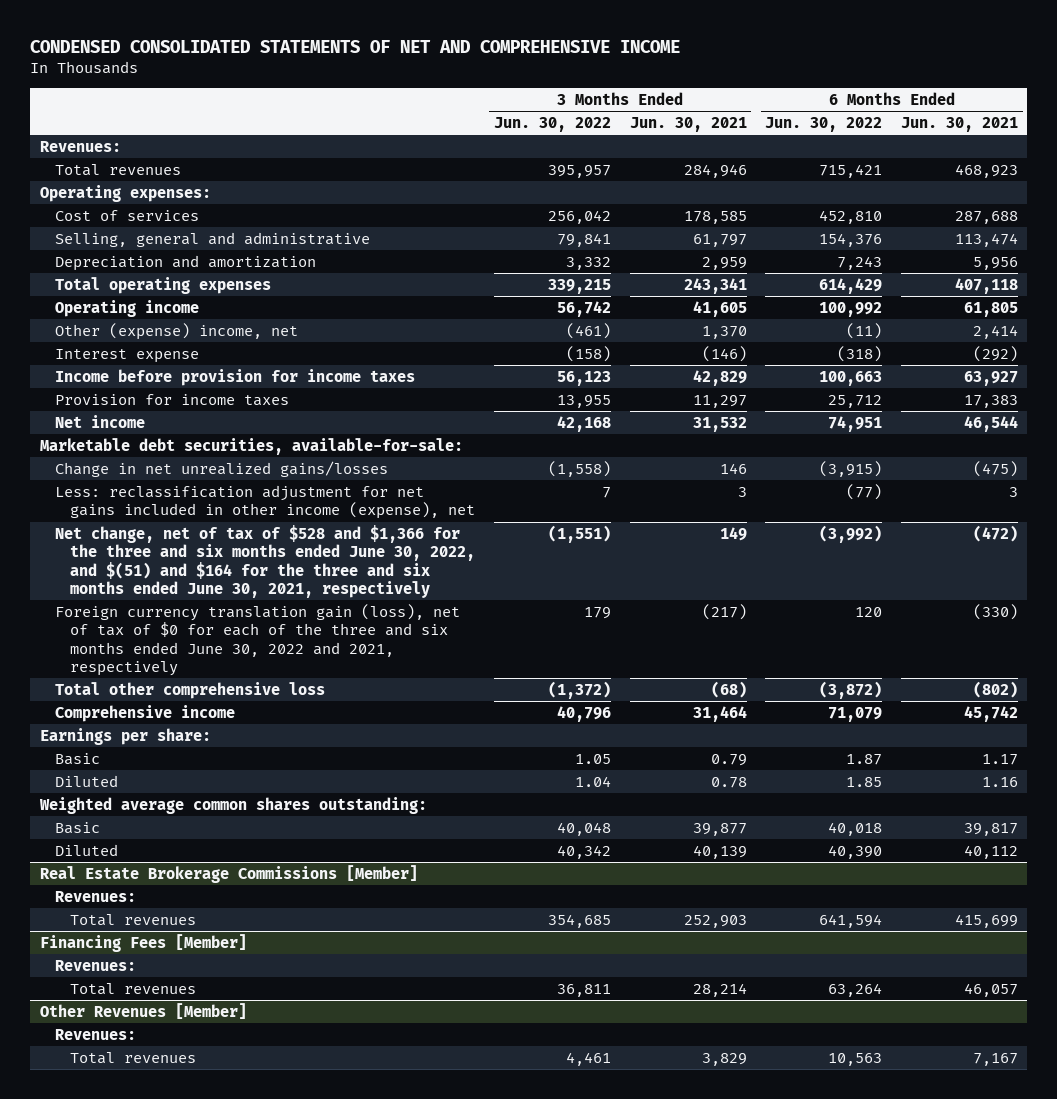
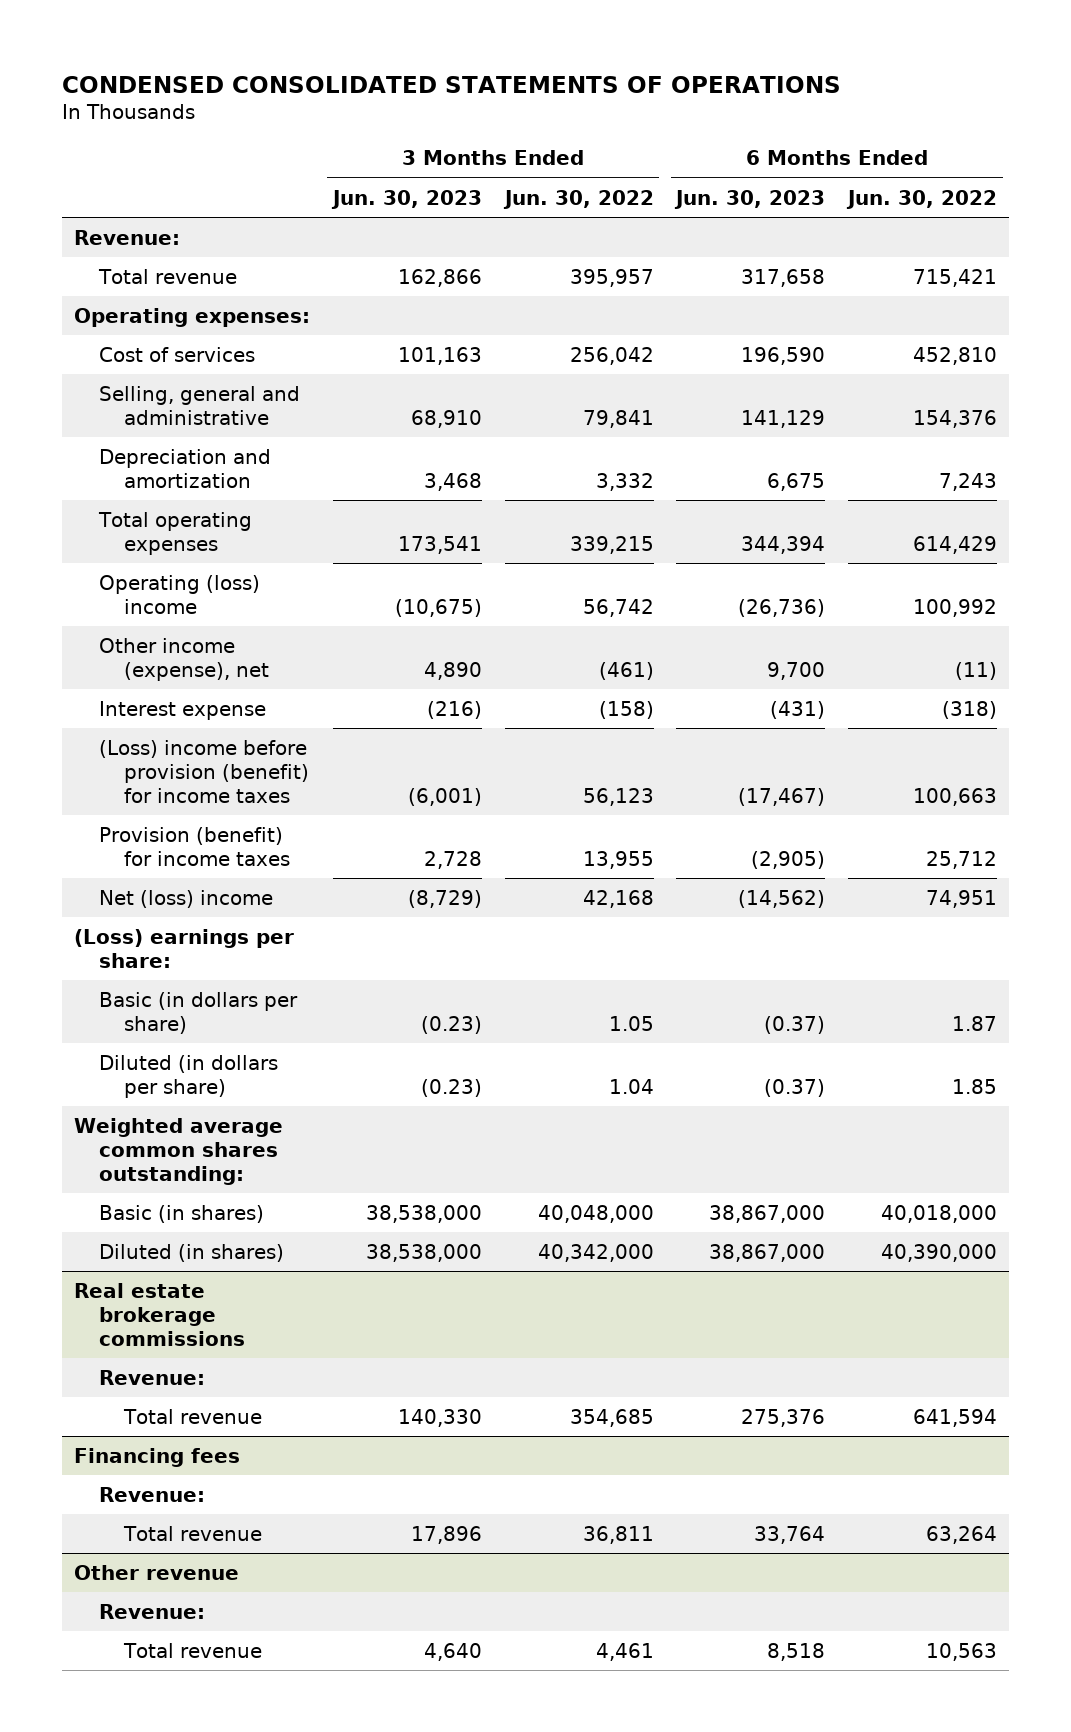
- CONDENSED CONSOLIDATED STATEMENTS OF NET AND COMPREHENSIVE INCOME
+ CONDENSED CONSOLIDATED STATEMENTS OF OPERATIONS
- | 3 Months Ended Jun. 30, 2022 | 3 Months Ended Jun. 30, 2021 | 6 Months Ended Jun. 30, 2022 | 6 Months Ended Jun. 30, 2021
+ | 3 Months Ended Jun. 30, 2023 | 3 Months Ended Jun. 30, 2022 | 6 Months Ended Jun. 30, 2023 | 6 Months Ended Jun. 30, 2022
- Revenues:
- Total revenues | 395,957 | 284,946 | 715,421 | 468,923
+ Revenue:
+ Total revenue | 162,866 | 395,957 | 317,658 | 715,421
- Operating income | 56,742 | 41,605 | 100,992 | 61,805
- Other (expense) income, net | (461) | 1,370 | (11) | 2,414
+ Operating (loss) income | (10,675) | 56,742 | (26,736) | 100,992
+ Other income (expense), net | 4,890 | (461) | 9,700 | (11)
- Income before provision for income taxes | 56,123 | 42,829 | 100,663 | 63,927
- Provision for income taxes | 13,955 | 11,297 | 25,712 | 17,383
- Net income | 42,168 | 31,532 | 74,951 | 46,544
- Marketable debt securities, available-for-sale:
- Change in net unrealized gains/losses | (1,558) | 146 | (3,915) | (475)
- Less: reclassification adjustment for net gains included in other income (expense), net | 7 | 3 | (77) | 3
- Net change, net of tax of $528 and $1,366 for the three and six months ended June 30, 2022, and $(51) and $164 for the three and six months ended June 30, 2021, respectively | (1,551) | 149 | (3,992) | (472)
- Foreign currency translation gain (loss), net of tax of $0 for each of the three and six months ended June 30, 2022 and 2021, respectively | 179 | (217) | 120 | (330)
- Total other comprehensive loss | (1,372) | (68) | (3,872) | (802)
- Comprehensive income | 40,796 | 31,464 | 71,079 | 45,742
- Earnings per share:
- Basic | 1.05 | 0.79 | 1.87 | 1.17
- Diluted | 1.04 | 0.78 | 1.85 | 1.16
+ (Loss) income before provision (benefit) for income taxes | (6,001) | 56,123 | (17,467) | 100,663
+ Provision (benefit) for income taxes | 2,728 | 13,955 | (2,905) | 25,712
+ Net (loss) income | (8,729) | 42,168 | (14,562) | 74,951
+ (Loss) earnings per share:
+ Basic (in dollars per share) | (0.23) | 1.05 | (0.37) | 1.87
+ Diluted (in dollars per share) | (0.23) | 1.04 | (0.37) | 1.85
- Basic | 40,048 | 39,877 | 40,018 | 39,817
- Diluted | 40,342 | 40,139 | 40,390 | 40,112
- Real Estate Brokerage Commissions [Member]
- Revenues:
- Total revenues | 354,685 | 252,903 | 641,594 | 415,699
- Financing Fees [Member]
- Revenues:
- Total revenues | 36,811 | 28,214 | 63,264 | 46,057
- Other Revenues [Member]
- Revenues:
- Total revenues | 4,461 | 3,829 | 10,563 | 7,167
+ Basic (in shares) | 38,538,000 | 40,048,000 | 38,867,000 | 40,018,000
+ Diluted (in shares) | 38,538,000 | 40,342,000 | 38,867,000 | 40,390,000
+ Real estate brokerage commissions
+ Revenue:
+ Total revenue | 140,330 | 354,685 | 275,376 | 641,594
+ Financing fees
+ Revenue:
+ Total revenue | 17,896 | 36,811 | 33,764 | 63,264
+ Other revenue
+ Revenue:
+ Total revenue | 4,640 | 4,461 | 8,518 | 10,563

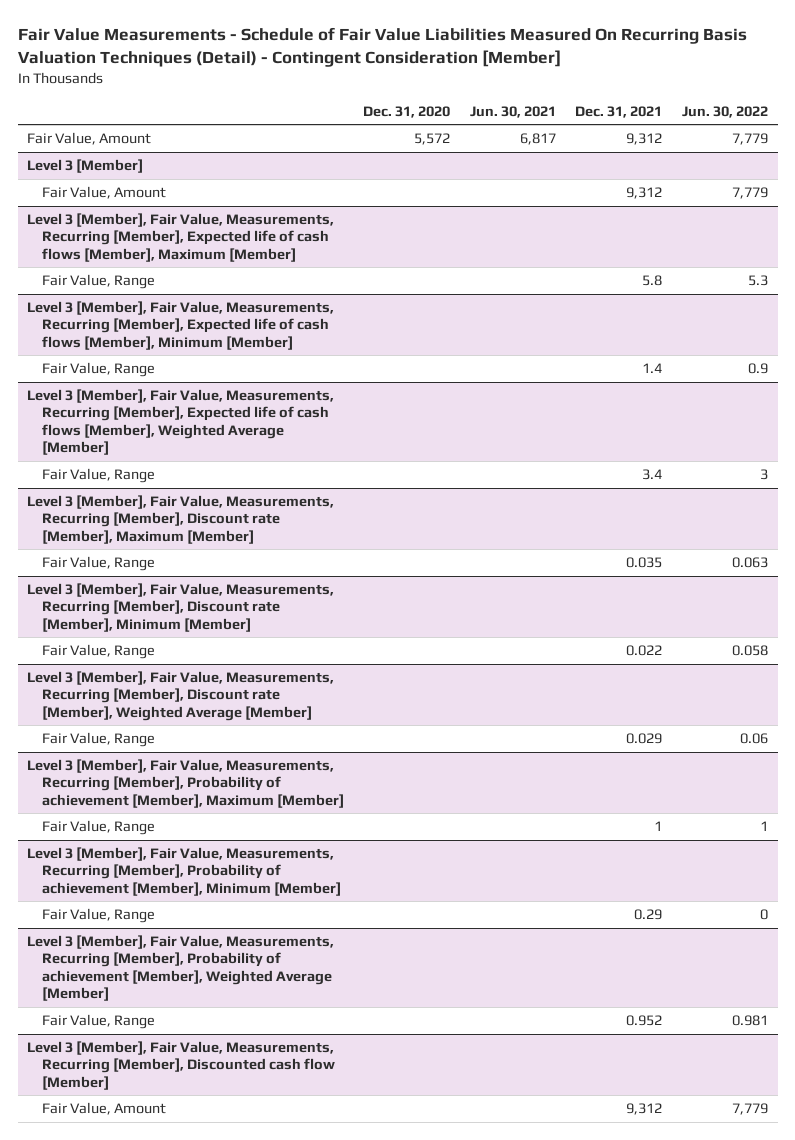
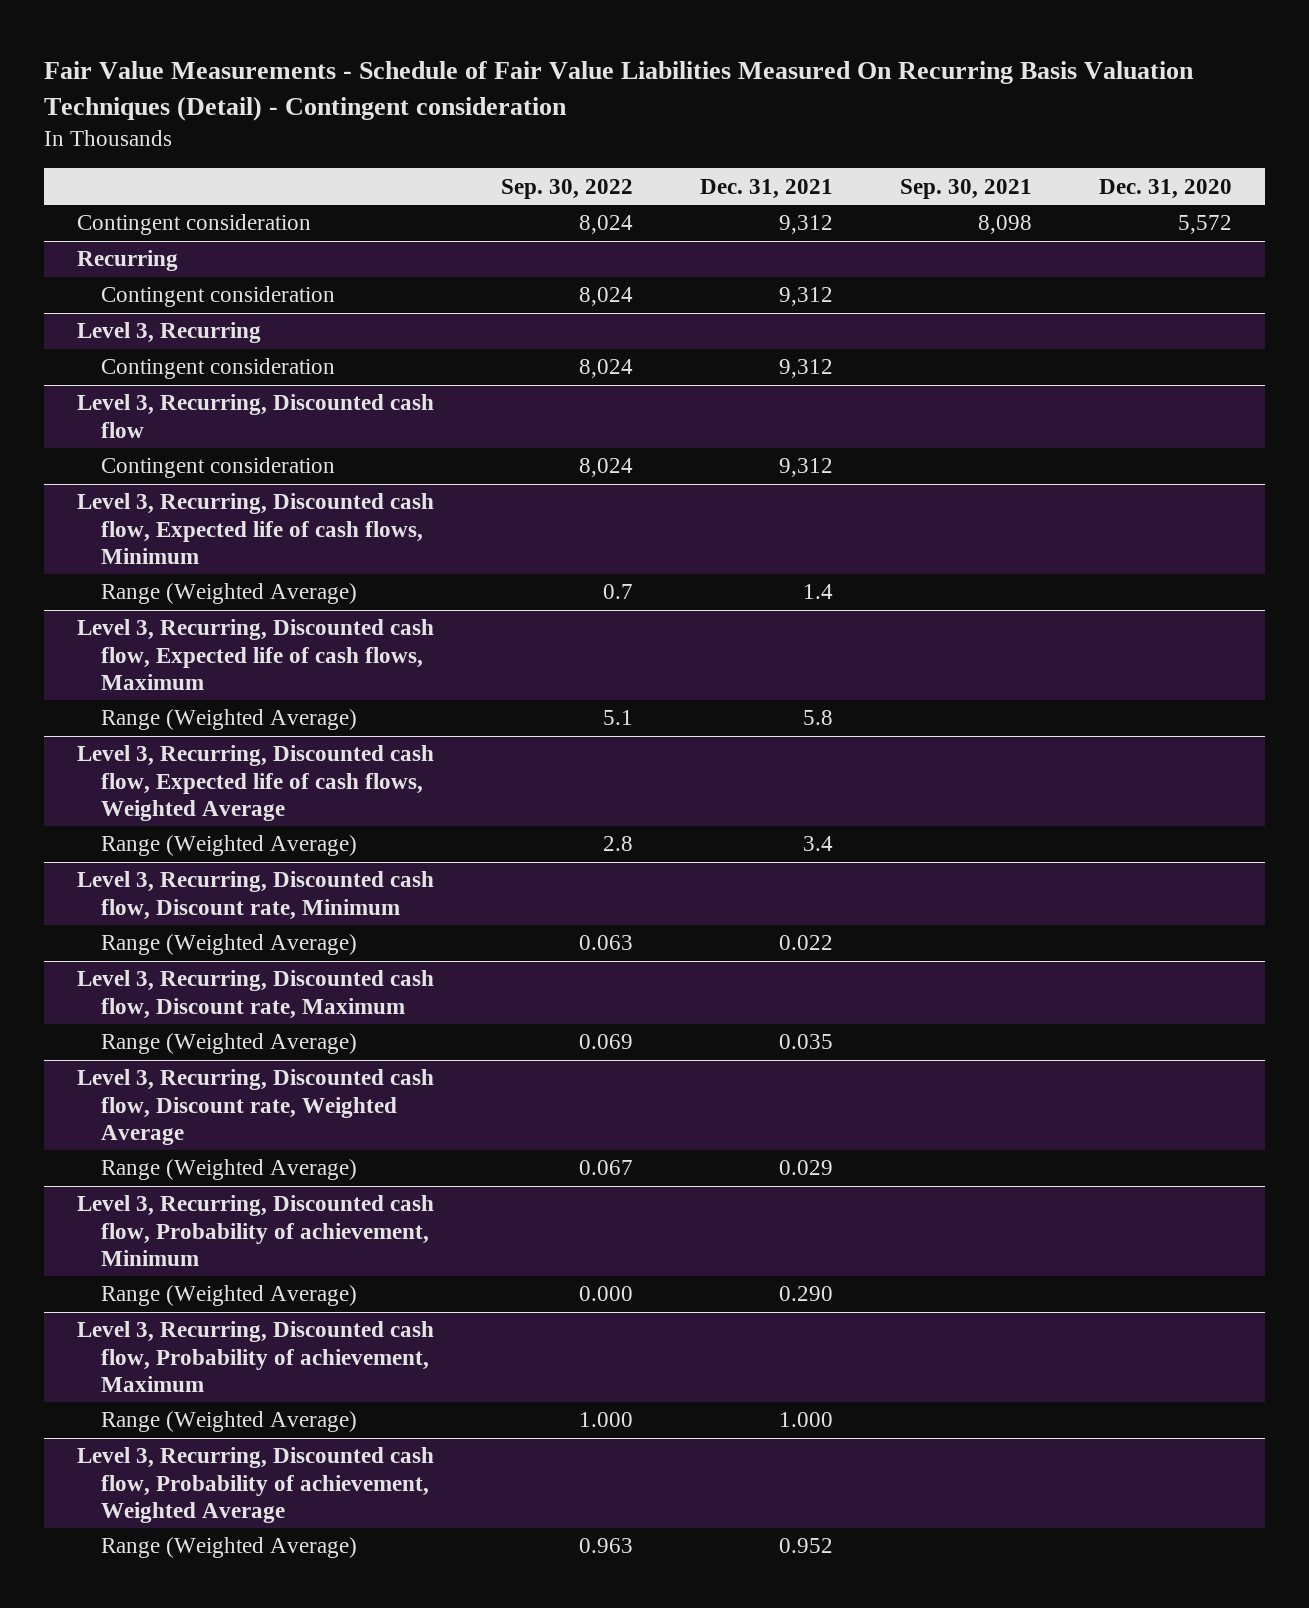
- Fair Value Measurements - Schedule of Fair Value Liabilities Measured On Recurring Basis Valuation Techniques (Detail) - Contingent Consideration [Member]
+ Fair Value Measurements - Schedule of Fair Value Liabilities Measured On Recurring Basis Valuation Techniques (Detail) - Contingent consideration
- | Dec. 31, 2020 | Jun. 30, 2021 | Dec. 31, 2021 | Jun. 30, 2022
+ | Sep. 30, 2022 | Dec. 31, 2021 | Sep. 30, 2021 | Dec. 31, 2020
- Fair Value, Amount | 5,572 | 6,817 | 9,312 | 7,779
- Level 3 [Member]
- Fair Value, Amount | | | 9,312 | 7,779
- Level 3 [Member], Fair Value, Measurements, Recurring [Member], Expected life of cash flows [Member], Maximum [Member]
- Fair Value, Range | | | 5.8 | 5.3
- Level 3 [Member], Fair Value, Measurements, Recurring [Member], Expected life of cash flows [Member], Minimum [Member]
- Fair Value, Range | | | 1.4 | 0.9
- Level 3 [Member], Fair Value, Measurements, Recurring [Member], Expected life of cash flows [Member], Weighted Average [Member]
- Fair Value, Range | | | 3.4 | 3
- Level 3 [Member], Fair Value, Measurements, Recurring [Member], Discount rate [Member], Maximum [Member]
- Fair Value, Range | | | 0.035 | 0.063
- Level 3 [Member], Fair Value, Measurements, Recurring [Member], Discount rate [Member], Minimum [Member]
- Fair Value, Range | | | 0.022 | 0.058
- Level 3 [Member], Fair Value, Measurements, Recurring [Member], Discount rate [Member], Weighted Average [Member]
- Fair Value, Range | | | 0.029 | 0.06
- Level 3 [Member], Fair Value, Measurements, Recurring [Member], Probability of achievement [Member], Maximum [Member]
- Fair Value, Range | | | 1 | 1
- Level 3 [Member], Fair Value, Measurements, Recurring [Member], Probability of achievement [Member], Minimum [Member]
- Fair Value, Range | | | 0.29 | 0
- Level 3 [Member], Fair Value, Measurements, Recurring [Member], Probability of achievement [Member], Weighted Average [Member]
- Fair Value, Range | | | 0.952 | 0.981
- Level 3 [Member], Fair Value, Measurements, Recurring [Member], Discounted cash flow [Member]
- Fair Value, Amount | | | 9,312 | 7,779
+ Contingent consideration | 8,024 | 9,312 | 8,098 | 5,572
+ Recurring
+ Contingent consideration | 8,024 | 9,312 | |
+ Level 3, Recurring
+ Contingent consideration | 8,024 | 9,312 | |
+ Level 3, Recurring, Discounted cash flow
+ Contingent consideration | 8,024 | 9,312 | |
+ Level 3, Recurring, Discounted cash flow, Expected life of cash flows, Minimum
+ Range (Weighted Average) | 0.7 | 1.4 | |
+ Level 3, Recurring, Discounted cash flow, Expected life of cash flows, Maximum
+ Range (Weighted Average) | 5.1 | 5.8 | |
+ Level 3, Recurring, Discounted cash flow, Expected life of cash flows, Weighted Average
+ Range (Weighted Average) | 2.8 | 3.4 | |
+ Level 3, Recurring, Discounted cash flow, Discount rate, Minimum
+ Range (Weighted Average) | 0.063 | 0.022 | |
+ Level 3, Recurring, Discounted cash flow, Discount rate, Maximum
+ Range (Weighted Average) | 0.069 | 0.035 | |
+ Level 3, Recurring, Discounted cash flow, Discount rate, Weighted Average
+ Range (Weighted Average) | 0.067 | 0.029 | |
+ Level 3, Recurring, Discounted cash flow, Probability of achievement, Minimum
+ Range (Weighted Average) | 0.000 | 0.290 | |
+ Level 3, Recurring, Discounted cash flow, Probability of achievement, Maximum
+ Range (Weighted Average) | 1.000 | 1.000 | |
+ Level 3, Recurring, Discounted cash flow, Probability of achievement, Weighted Average
+ Range (Weighted Average) | 0.963 | 0.952 | |

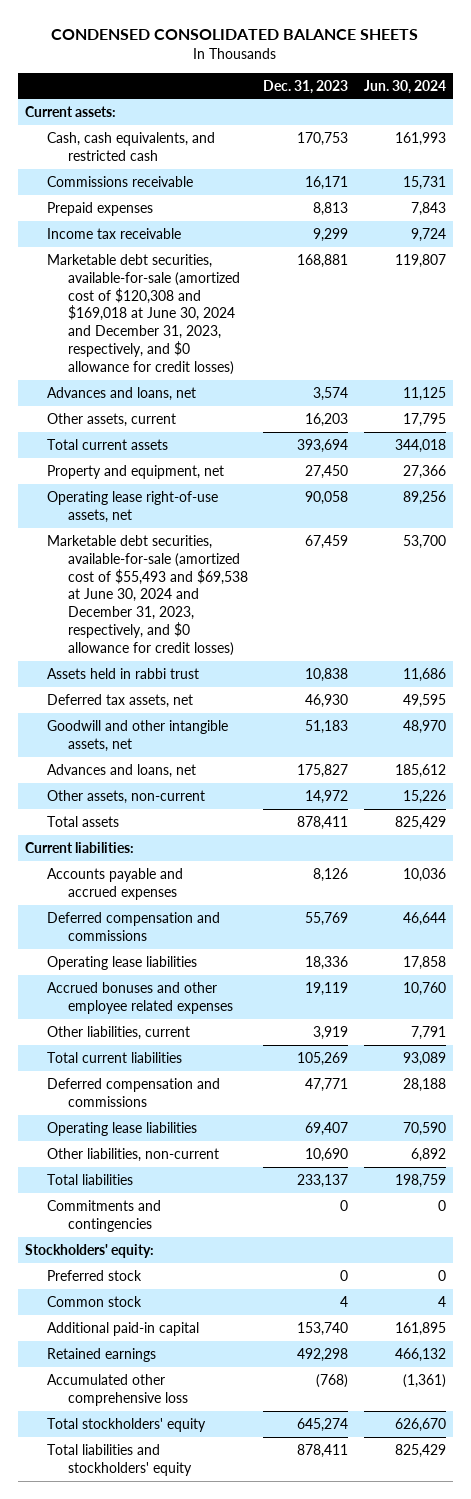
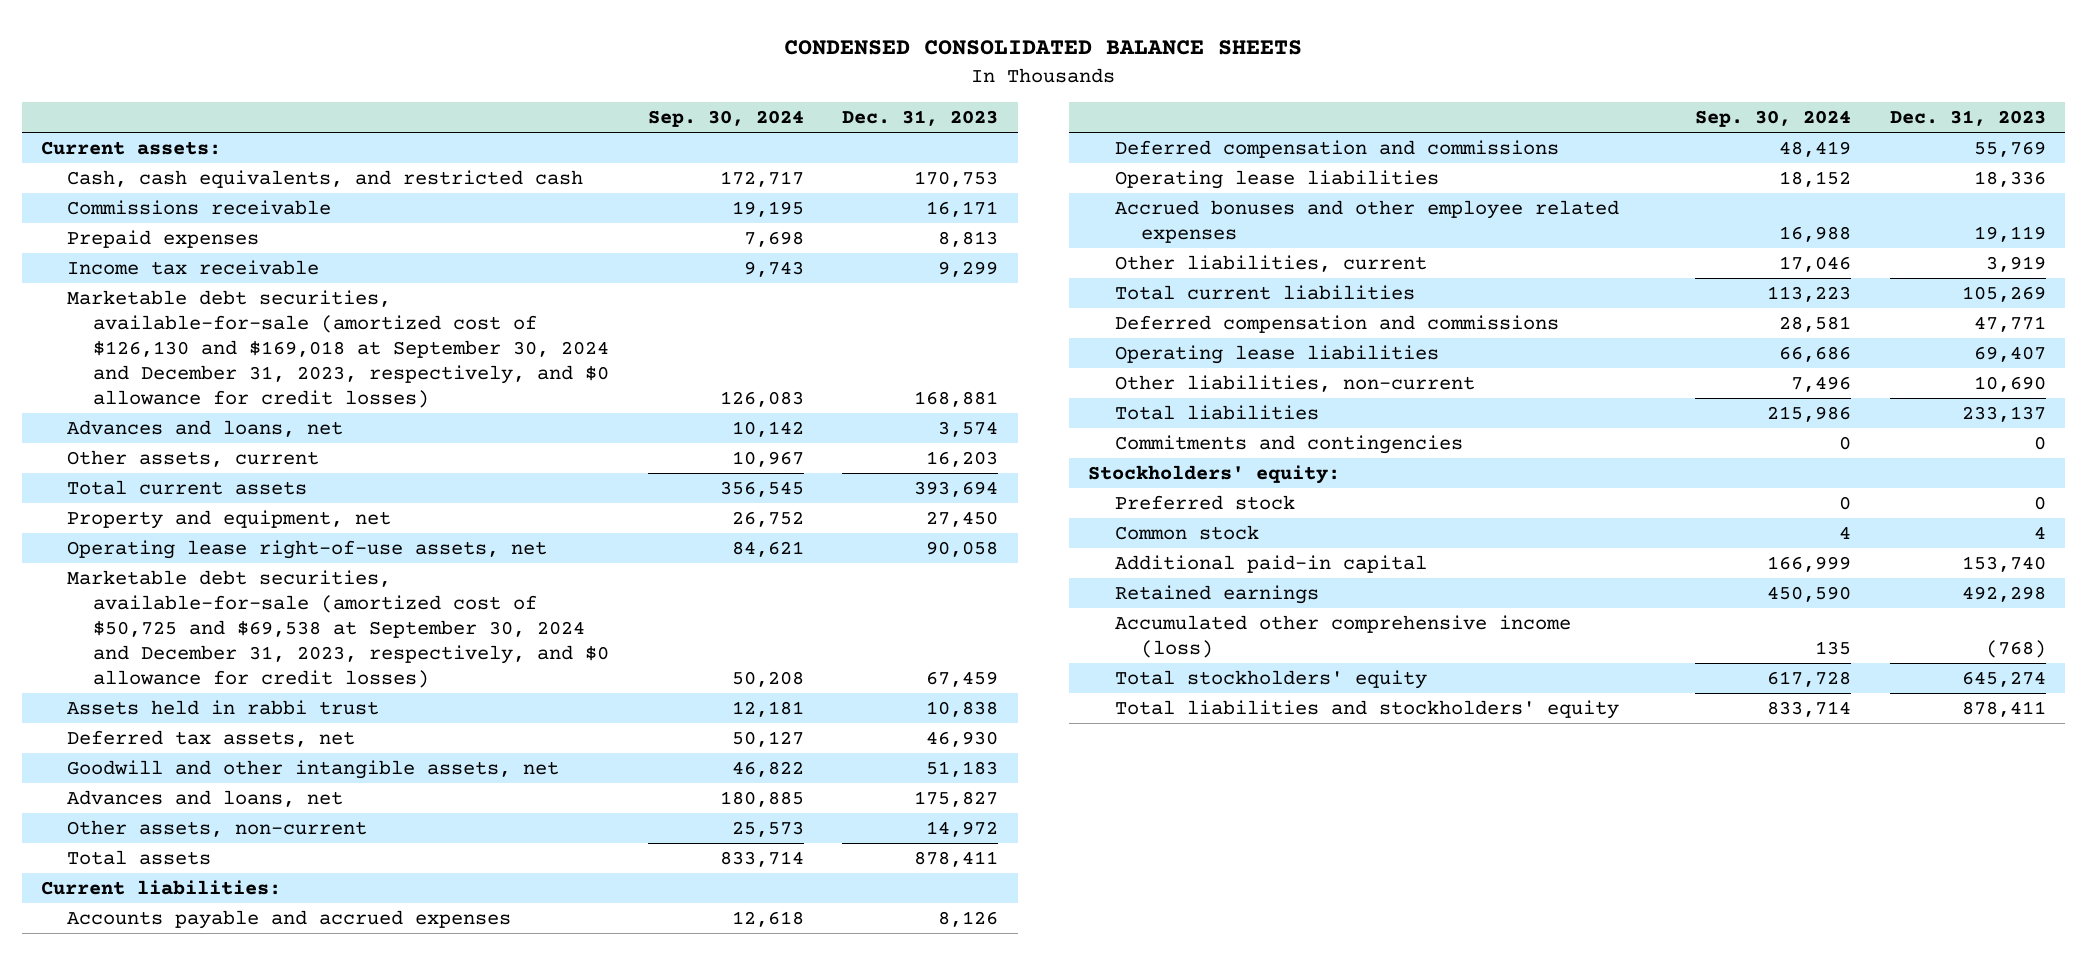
- | Dec. 31, 2023 | Jun. 30, 2024
+ | Sep. 30, 2024 | Dec. 31, 2023
- Marketable debt securities, available-for-sale (amortized cost of $120,308 and $169,018 at June 30, 2024 and December 31, 2023, respectively, and $0 allowance for credit losses) | 168,881 | 119,807
+ Marketable debt securities, available-for-sale (amortized cost of $126,130 and $169,018 at September 30, 2024 and December 31, 2023, respectively, and $0 allowance for credit losses) | 126,083 | 168,881
- Marketable debt securities, available-for-sale (amortized cost of $55,493 and $69,538 at June 30, 2024 and December 31, 2023, respectively, and $0 allowance for credit losses) | 67,459 | 53,700
+ Marketable debt securities, available-for-sale (amortized cost of $50,725 and $69,538 at September 30, 2024 and December 31, 2023, respectively, and $0 allowance for credit losses) | 50,208 | 67,459
- Accumulated other comprehensive loss | (768) | (1,361)
+ Accumulated other comprehensive income (loss) | 135 | (768)

